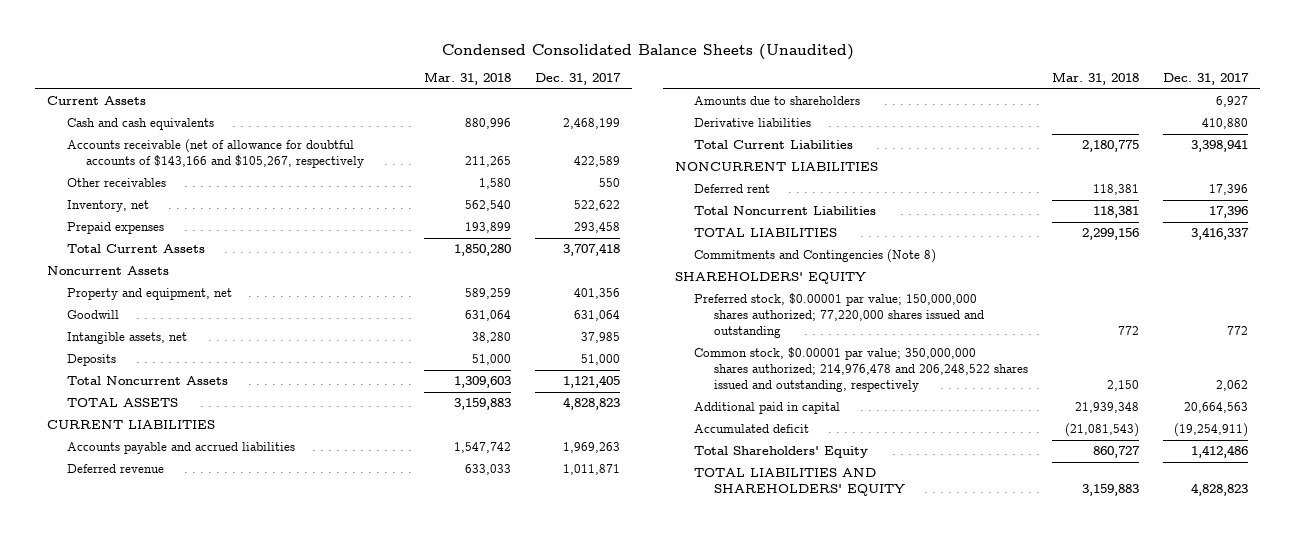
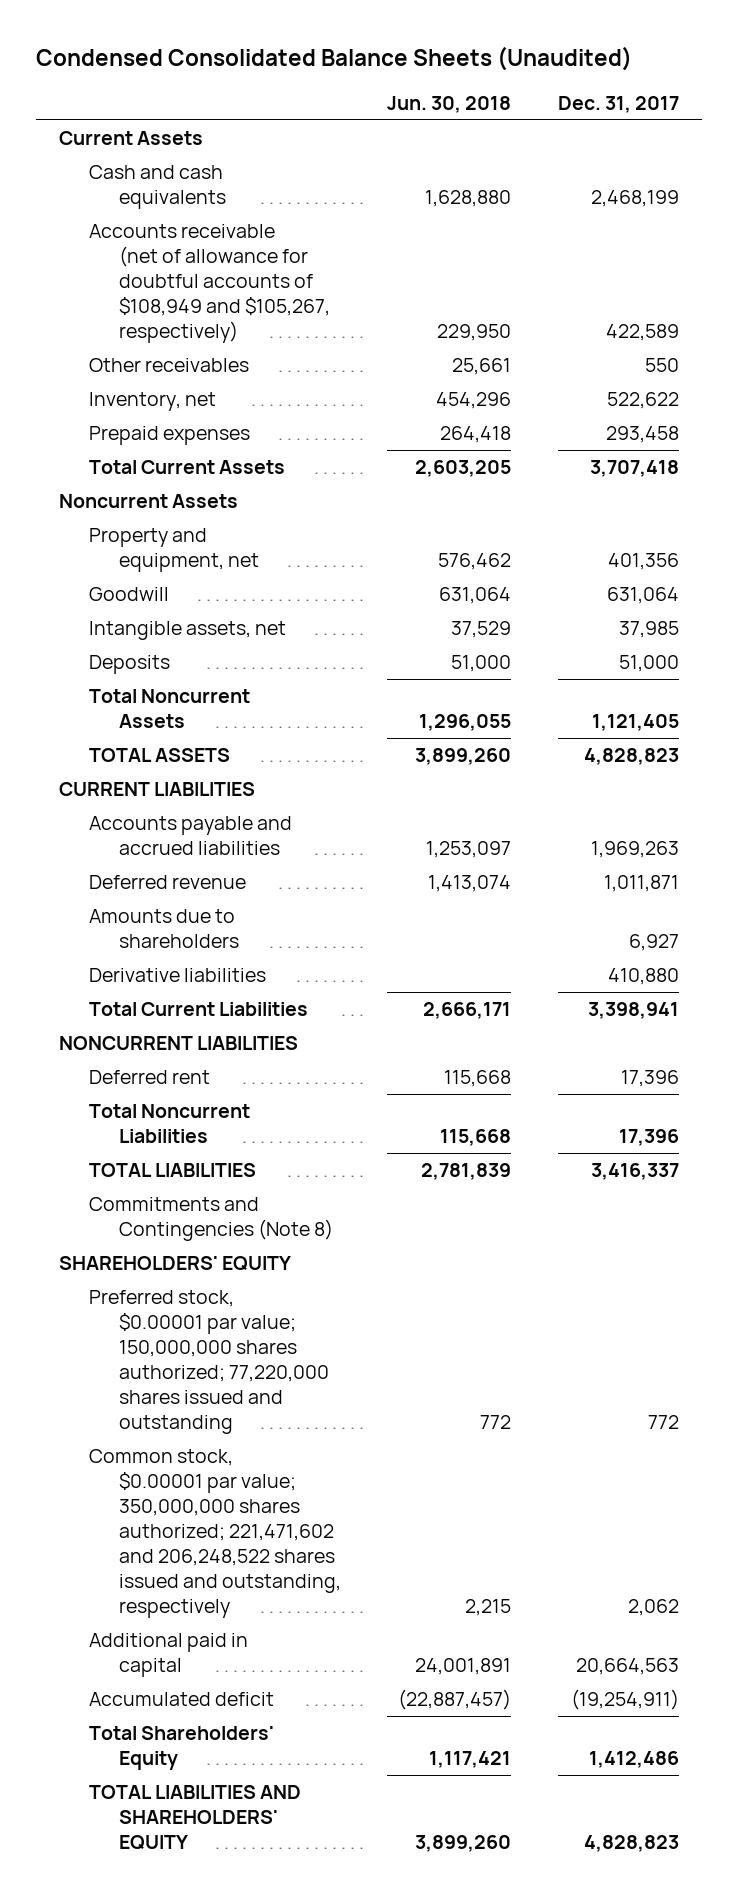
- | Mar. 31, 2018 | Dec. 31, 2017
+ | Jun. 30, 2018 | Dec. 31, 2017
- Accounts receivable (net of allowance for doubtful accounts of $143,166 and $105,267, respectively | 211,265 | 422,589
+ Accounts receivable (net of allowance for doubtful accounts of $108,949 and $105,267, respectively) | 229,950 | 422,589
- Common stock, $0.00001 par value; 350,000,000 shares authorized; 214,976,478 and 206,248,522 shares issued and outstanding, respectively | 2,150 | 2,062
+ Common stock, $0.00001 par value; 350,000,000 shares authorized; 221,471,602 and 206,248,522 shares issued and outstanding, respectively | 2,215 | 2,062

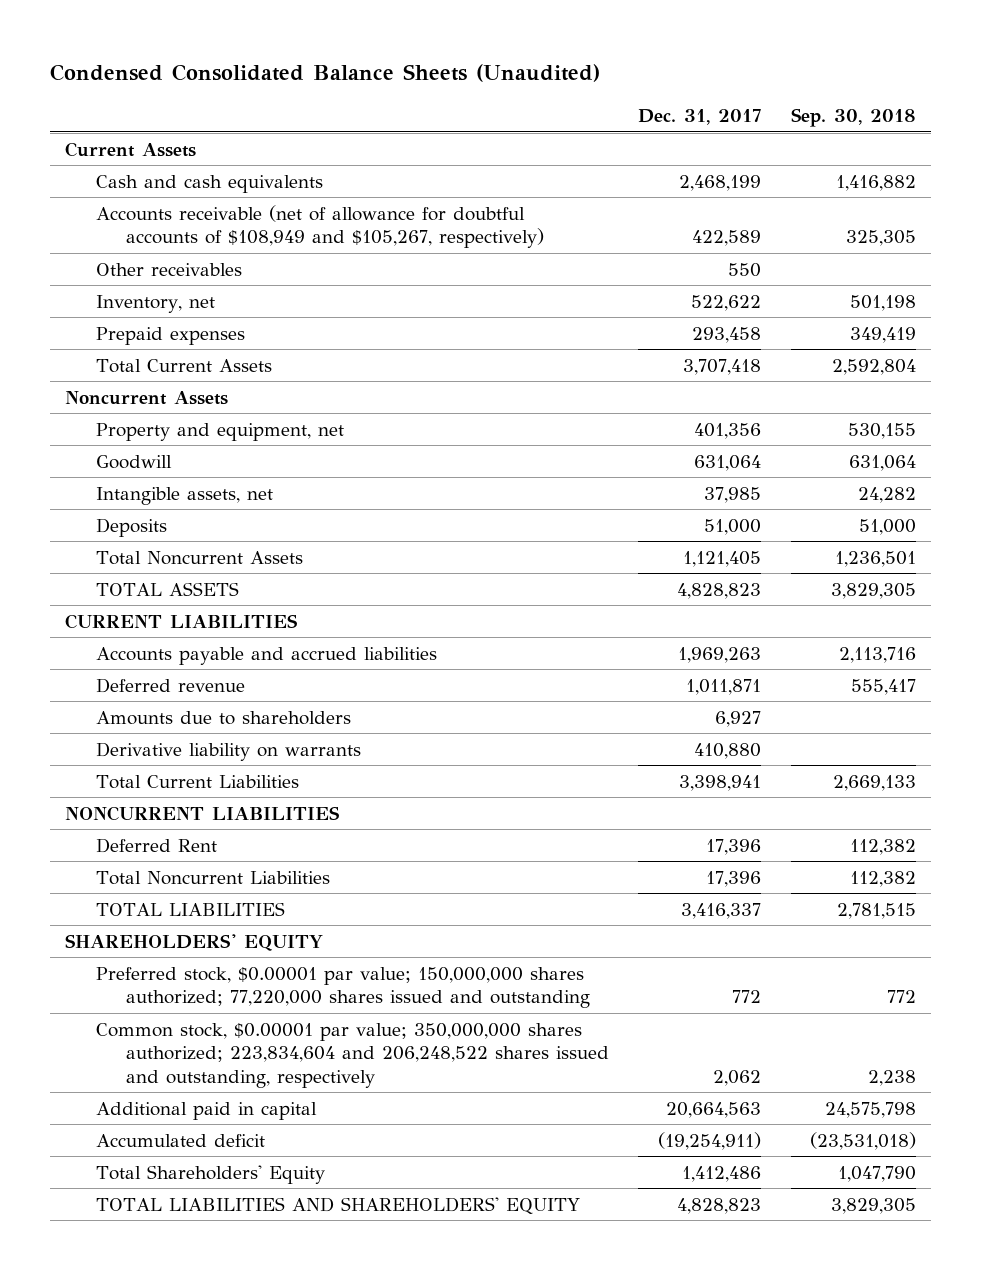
- | Jun. 30, 2018 | Dec. 31, 2017
+ | Dec. 31, 2017 | Sep. 30, 2018
- Derivative liabilities | | 410,880
+ Derivative liability on warrants | 410,880 |
- Deferred rent | 115,668 | 17,396
+ Deferred Rent | 17,396 | 112,382
- Commitments and Contingencies (Note 8)
- Common stock, $0.00001 par value; 350,000,000 shares authorized; 221,471,602 and 206,248,522 shares issued and outstanding, respectively | 2,215 | 2,062
+ Common stock, $0.00001 par value; 350,000,000 shares authorized; 223,834,604 and 206,248,522 shares issued and outstanding, respectively | 2,062 | 2,238

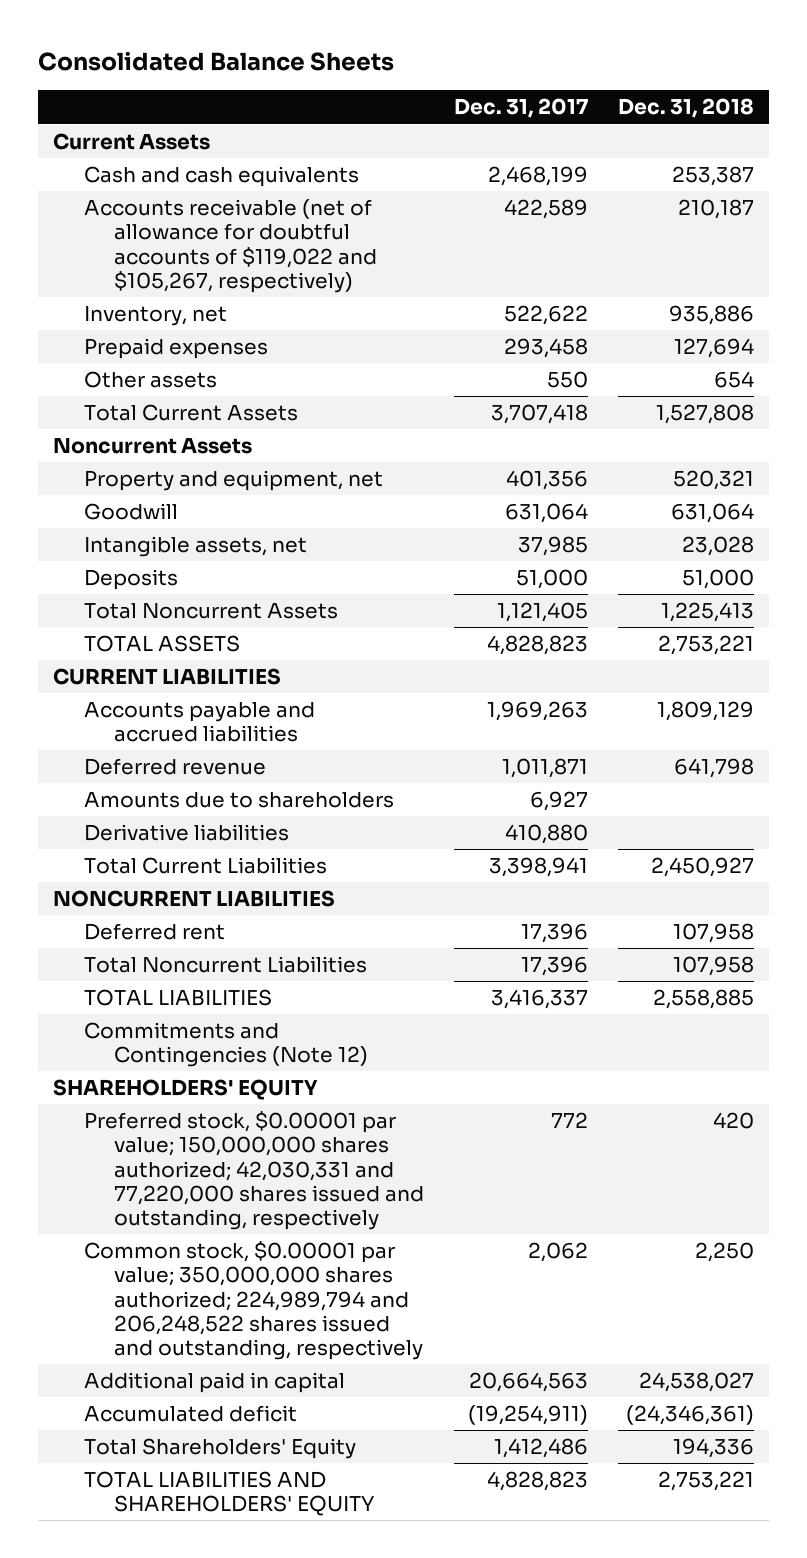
- Condensed Consolidated Balance Sheets (Unaudited)
+ Consolidated Balance Sheets
- | Dec. 31, 2017 | Sep. 30, 2018
+ | Dec. 31, 2017 | Dec. 31, 2018
- Accounts receivable (net of allowance for doubtful accounts of $108,949 and $105,267, respectively) | 422,589 | 325,305
- Other receivables | 550 |
+ Accounts receivable (net of allowance for doubtful accounts of $119,022 and $105,267, respectively) | 422,589 | 210,187
+ Other assets | 550 | 654
- Derivative liability on warrants | 410,880 |
+ Derivative liabilities | 410,880 |
- Deferred Rent | 17,396 | 112,382
+ Deferred rent | 17,396 | 107,958
+ Commitments and Contingencies (Note 12)
- Preferred stock, $0.00001 par value; 150,000,000 shares authorized; 77,220,000 shares issued and outstanding | 772 | 772
- Common stock, $0.00001 par value; 350,000,000 shares authorized; 223,834,604 and 206,248,522 shares issued and outstanding, respectively | 2,062 | 2,238
+ Preferred stock, $0.00001 par value; 150,000,000 shares authorized; 42,030,331 and 77,220,000 shares issued and outstanding, respectively | 772 | 420
+ Common stock, $0.00001 par value; 350,000,000 shares authorized; 224,989,794 and 206,248,522 shares issued and outstanding, respectively | 2,062 | 2,250

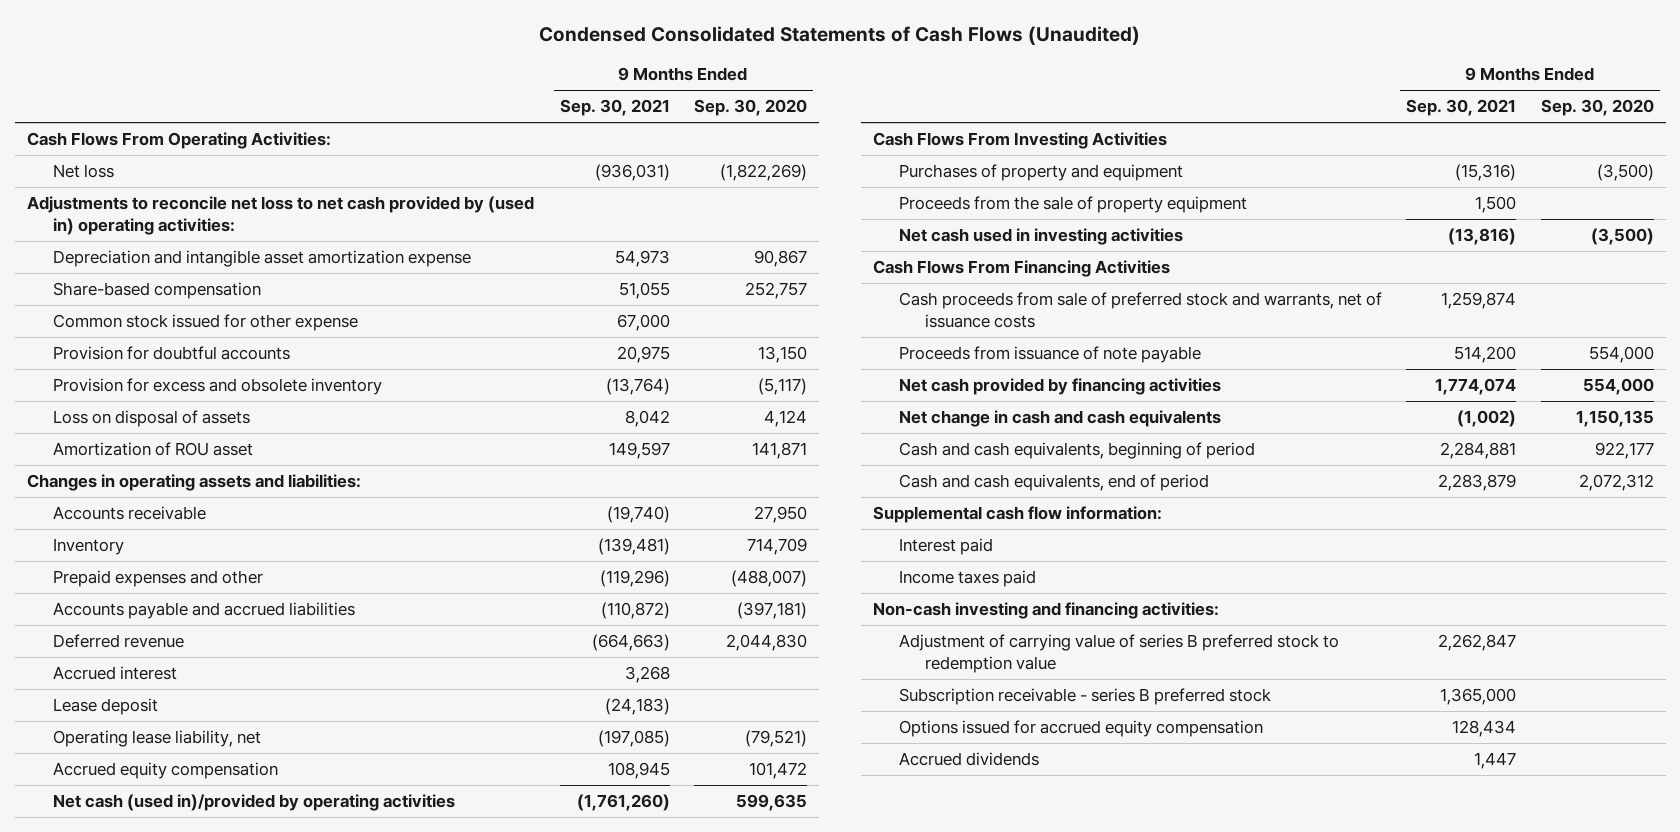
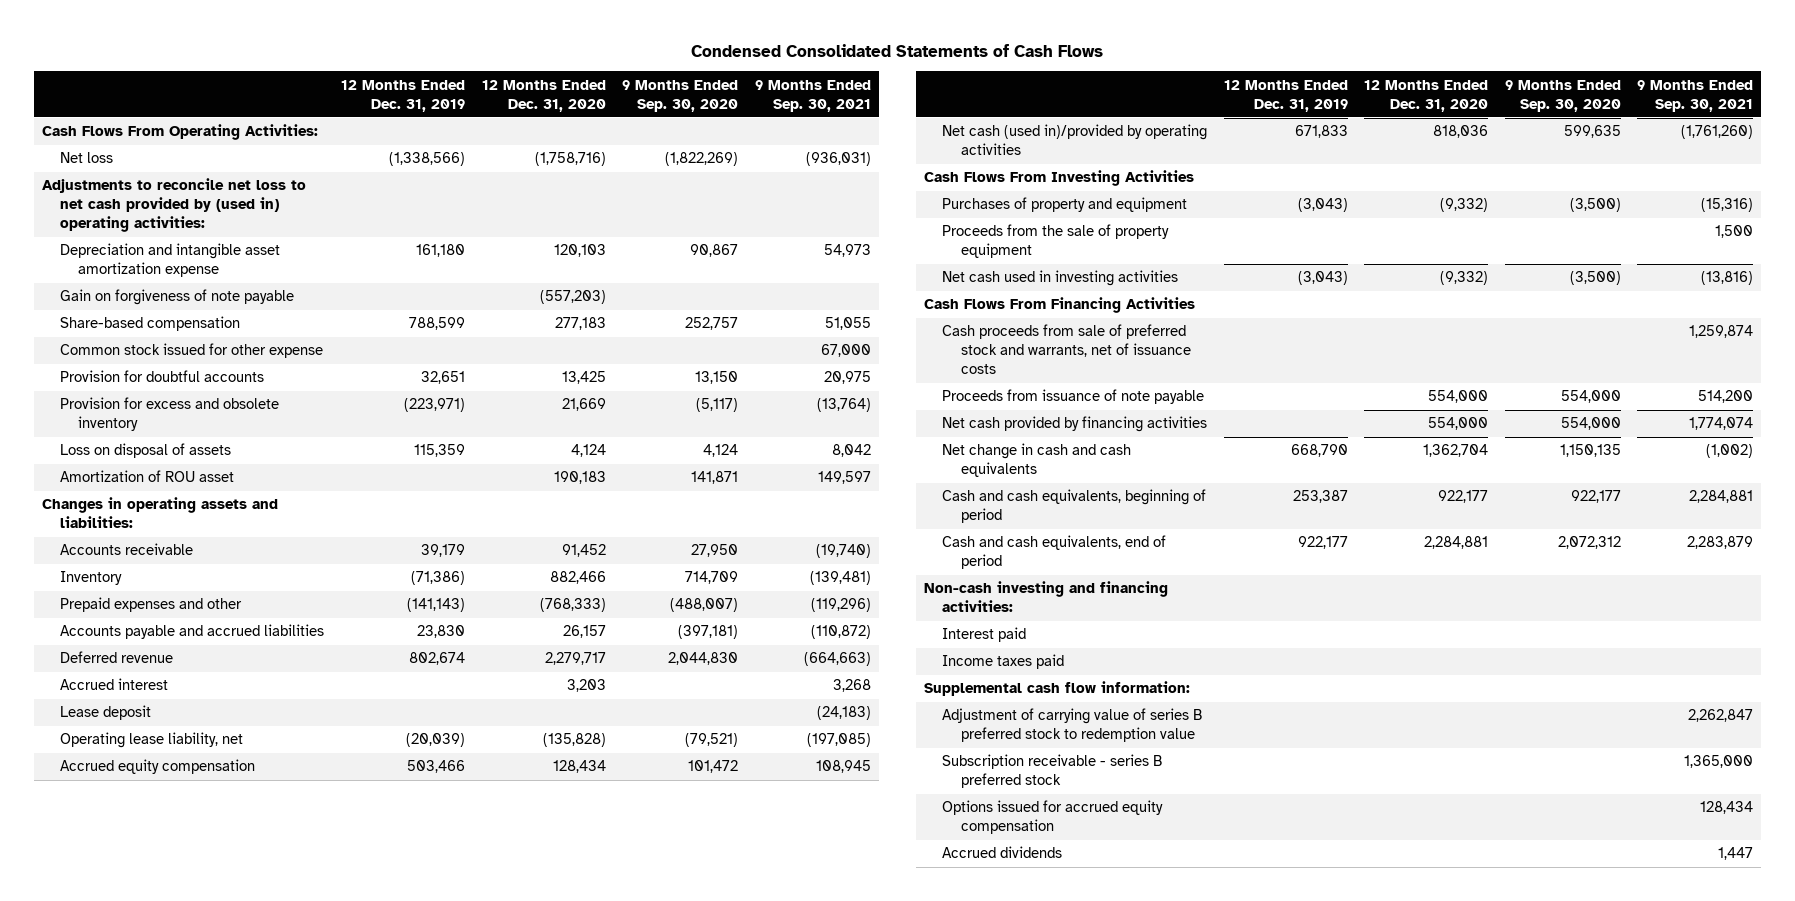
- Condensed Consolidated Statements of Cash Flows (Unaudited)
+ Condensed Consolidated Statements of Cash Flows
- | 9 Months Ended Sep. 30, 2021 | 9 Months Ended Sep. 30, 2020
+ | 12 Months Ended Dec. 31, 2019 | 12 Months Ended Dec. 31, 2020 | 9 Months Ended Sep. 30, 2020 | 9 Months Ended Sep. 30, 2021
+ Gain on forgiveness of note payable | | (557,203) | |
moved up: Non-cash investing and financing activities:
moved down: Supplemental cash flow information:

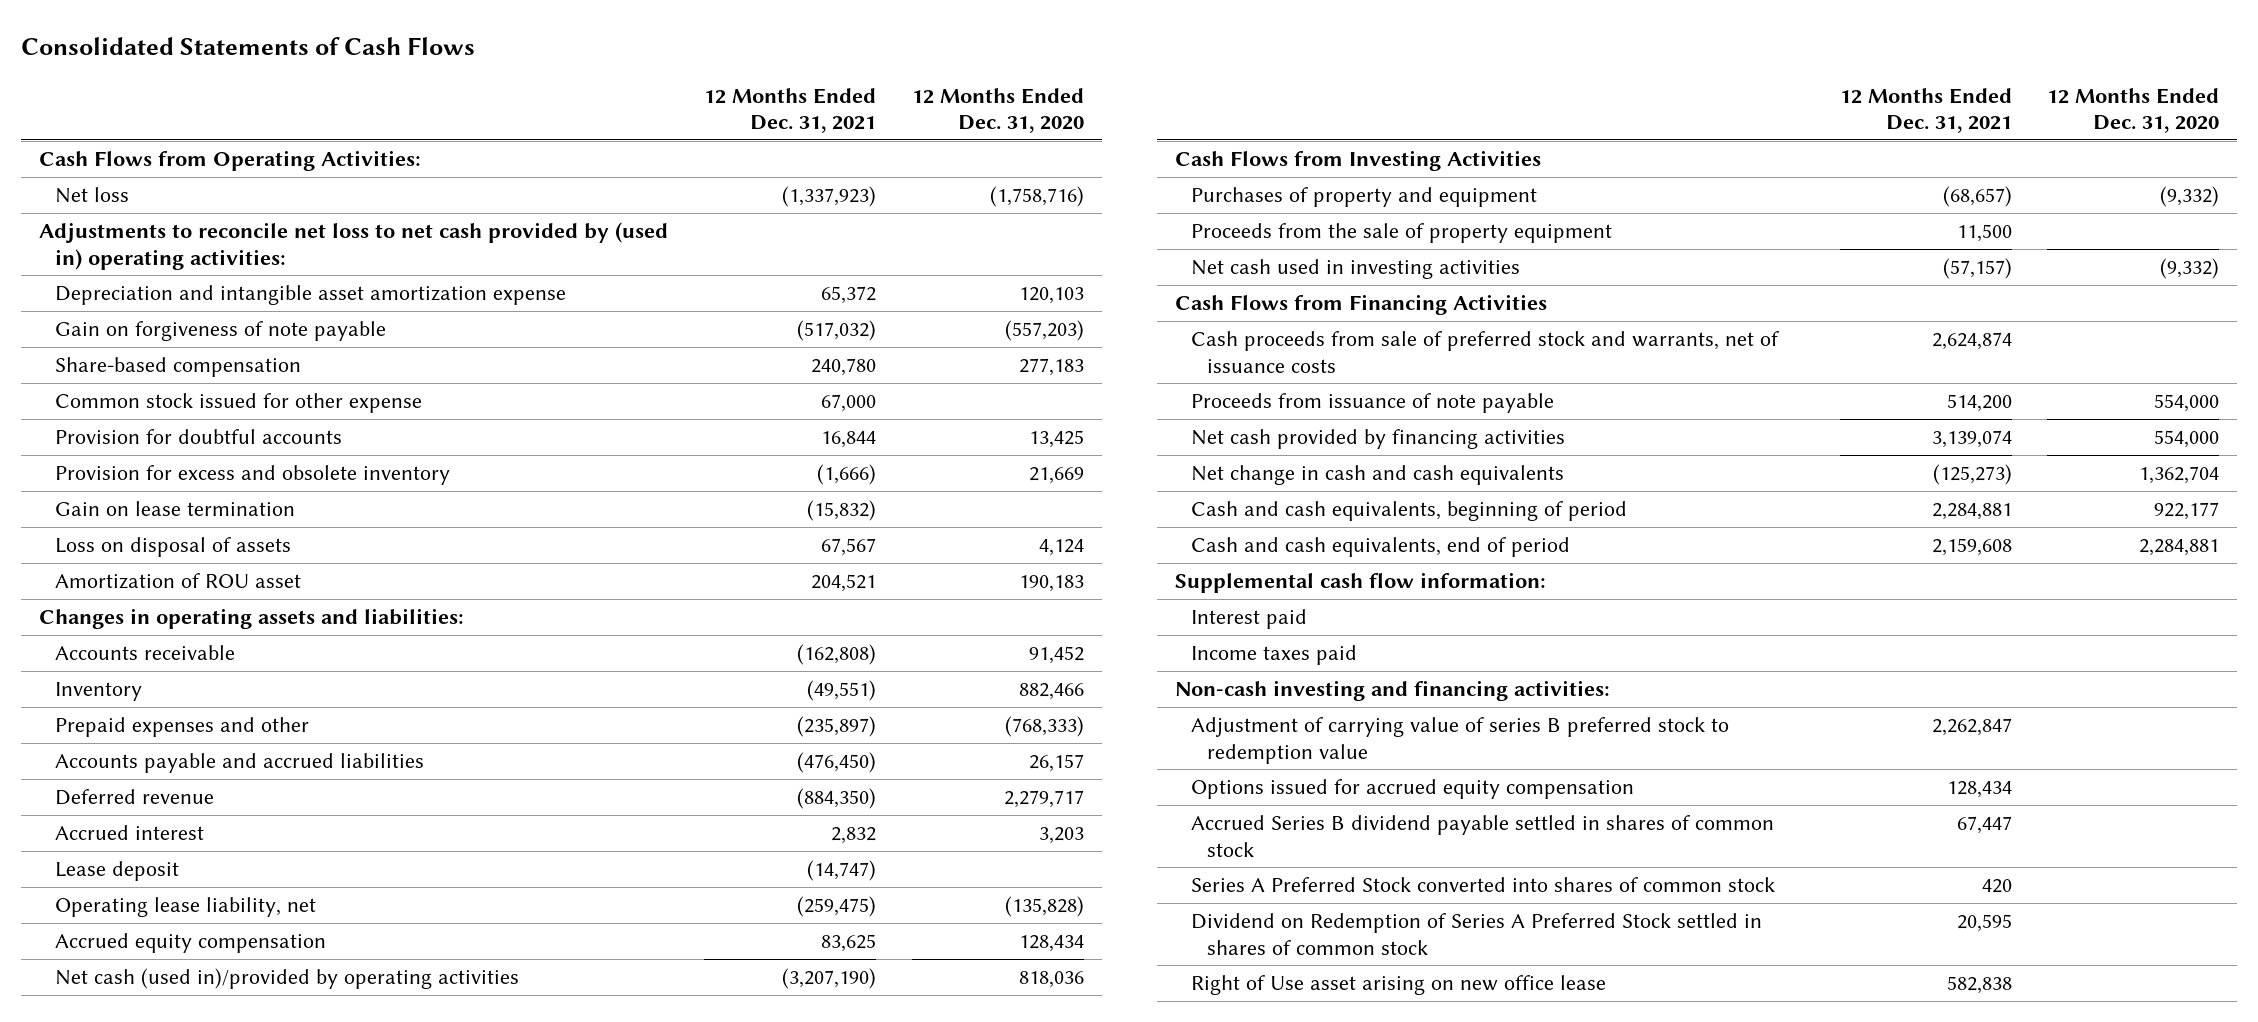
- Condensed Consolidated Statements of Cash Flows
+ Consolidated Statements of Cash Flows
- | 12 Months Ended Dec. 31, 2019 | 12 Months Ended Dec. 31, 2020 | 9 Months Ended Sep. 30, 2020 | 9 Months Ended Sep. 30, 2021
+ | 12 Months Ended Dec. 31, 2021 | 12 Months Ended Dec. 31, 2020
- Cash Flows From Operating Activities:
+ Cash Flows from Operating Activities:
+ Gain on lease termination | (15,832) |
- Cash Flows From Investing Activities
+ Cash Flows from Investing Activities
- Cash Flows From Financing Activities
+ Cash Flows from Financing Activities
moved up: Supplemental cash flow information:
moved down: Non-cash investing and financing activities:
- Subscription receivable - series B preferred stock | | | | 1,365,000
- Accrued dividends | | | | 1,447
+ Accrued Series B dividend payable settled in shares of common stock | 67,447 |
+ Series A Preferred Stock converted into shares of common stock | 420 |
+ Dividend on Redemption of Series A Preferred Stock settled in shares of common stock | 20,595 |
+ Right of Use asset arising on new office lease | 582,838 |

